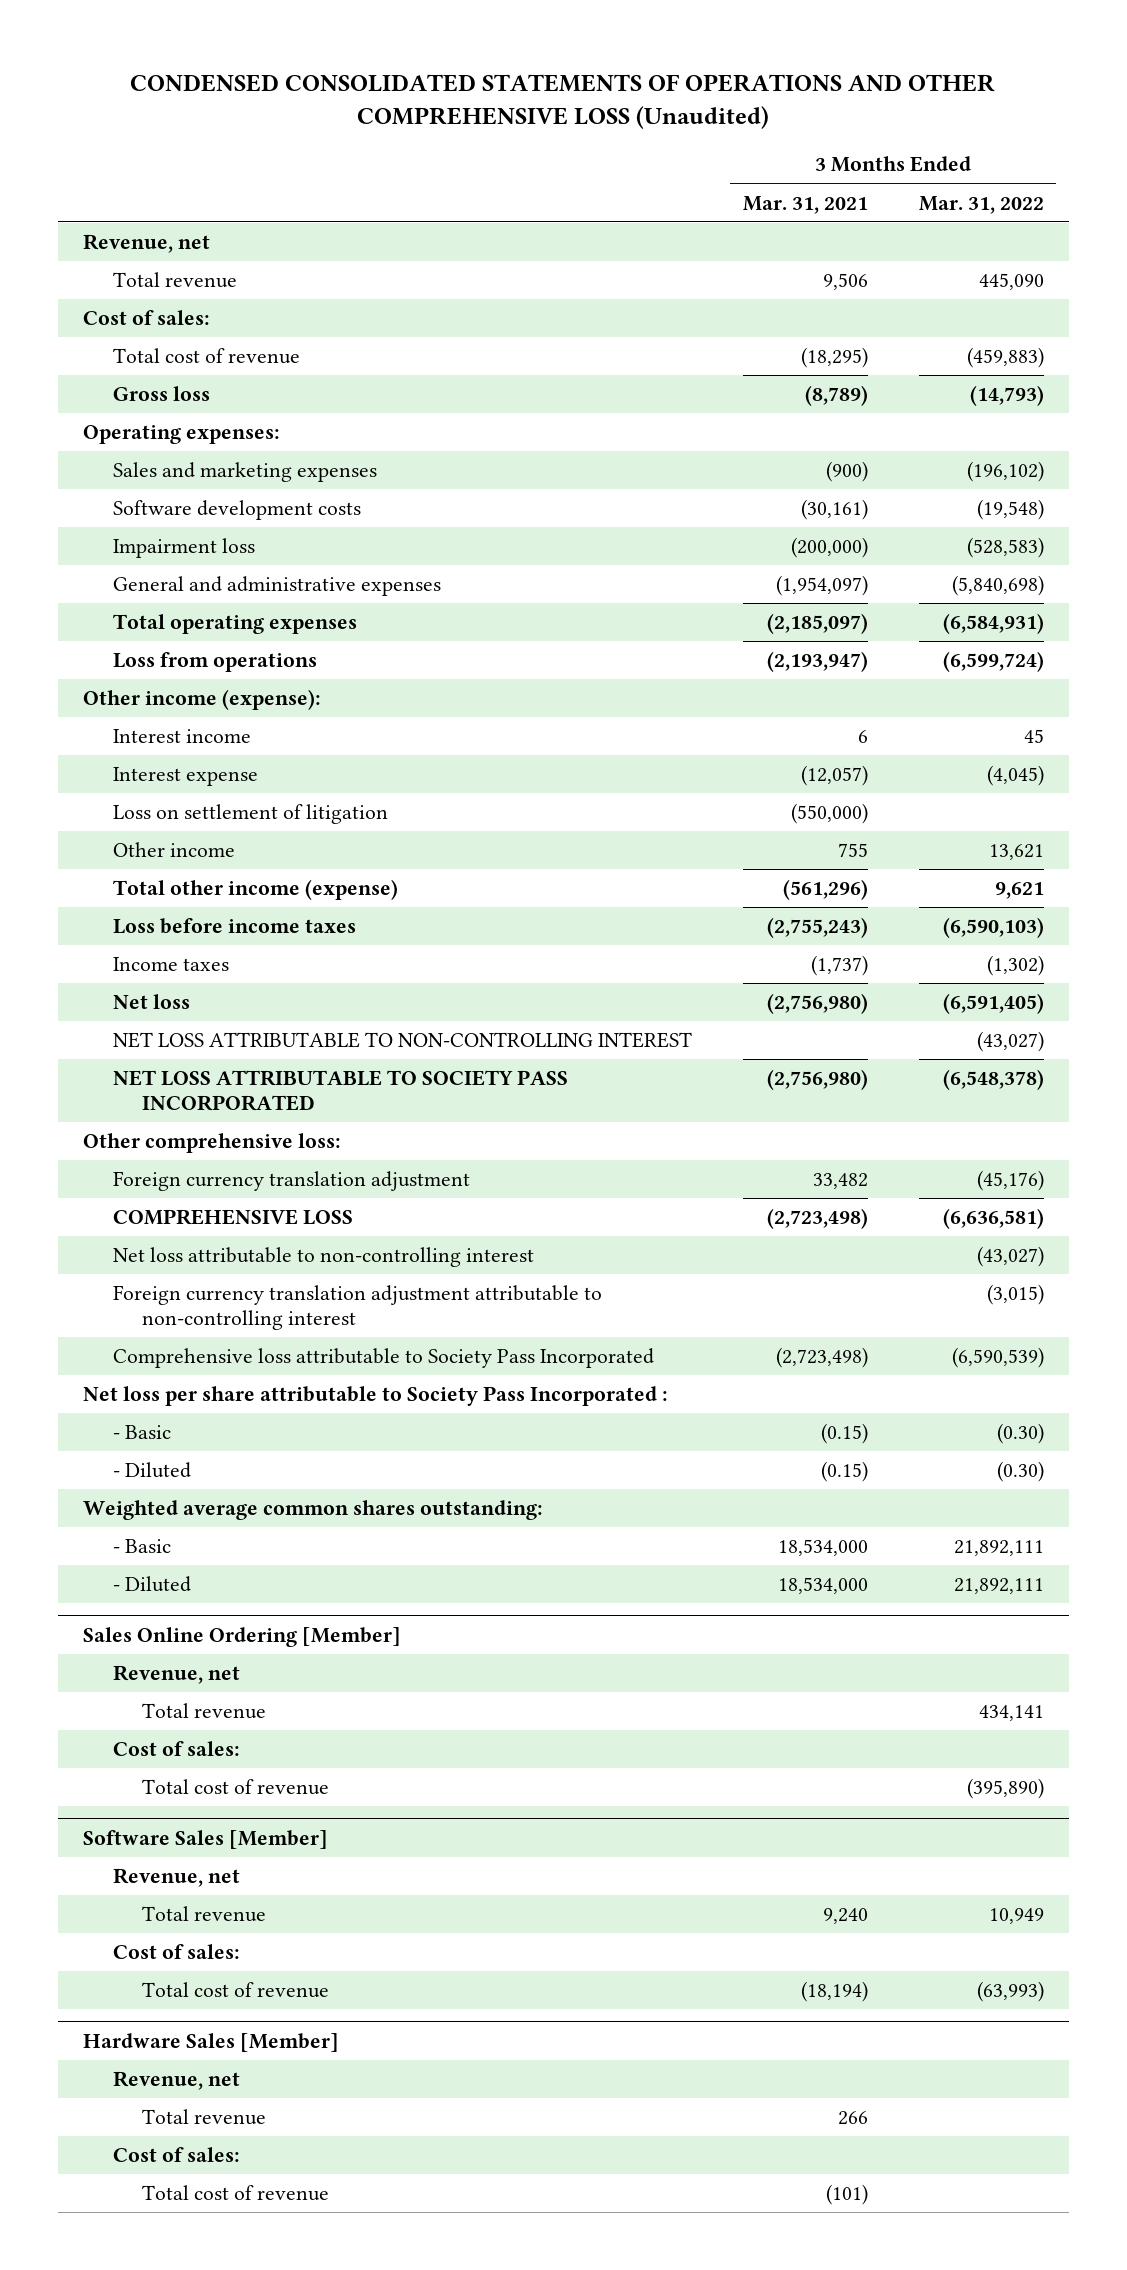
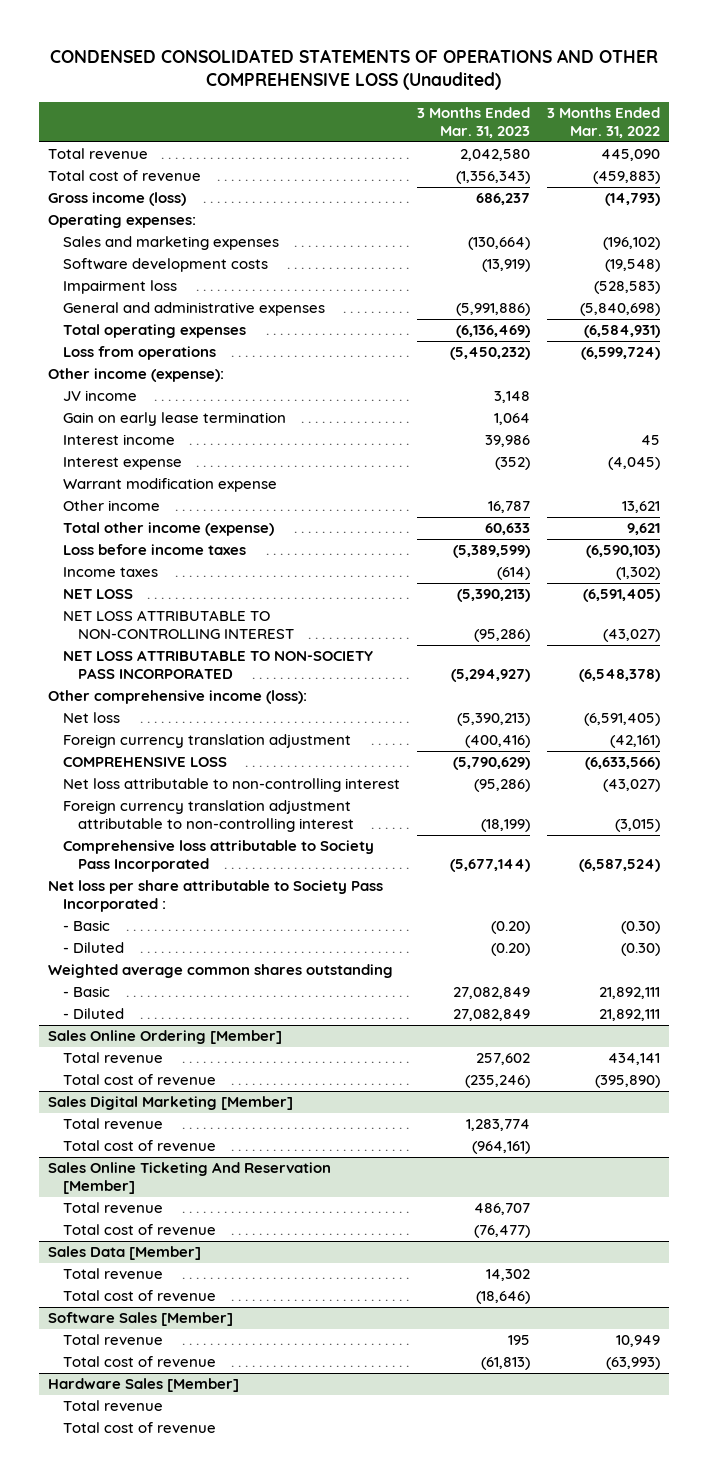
- | 3 Months Ended Mar. 31, 2021 | 3 Months Ended Mar. 31, 2022
+ | 3 Months Ended Mar. 31, 2023 | 3 Months Ended Mar. 31, 2022
- Revenue, net
- Cost of sales:
- Gross loss | (8,789) | (14,793)
+ Gross income (loss) | 686,237 | (14,793)
+ JV income | 3,148 |
+ Gain on early lease termination | 1,064 |
- Loss on settlement of litigation | (550,000) |
+ Warrant modification expense
+ NET LOSS | (5,390,213) | (6,591,405)
- NET LOSS ATTRIBUTABLE TO SOCIETY PASS INCORPORATED | (2,756,980) | (6,548,378)
- Other comprehensive loss:
- Foreign currency translation adjustment | 33,482 | (45,176)
- COMPREHENSIVE LOSS | (2,723,498) | (6,636,581)
+ NET LOSS ATTRIBUTABLE TO NON-SOCIETY PASS INCORPORATED | (5,294,927) | (6,548,378)
+ Other comprehensive income (loss):
moved down: Net loss | (5,390,213) | (6,591,405)
+ Foreign currency translation adjustment | (400,416) | (42,161)
+ COMPREHENSIVE LOSS | (5,790,629) | (6,633,566)
- Comprehensive loss attributable to Society Pass Incorporated | (2,723,498) | (6,590,539)
+ Comprehensive loss attributable to Society Pass Incorporated | (5,677,144) | (6,587,524)
- Weighted average common shares outstanding:
+ Weighted average common shares outstanding
@ Sales Online Ordering [Member]
- Revenue, net
- Cost of sales:
+ Sales Digital Marketing [Member]
+ Total revenue | 1,283,774 |
+ Total cost of revenue | (964,161) |
+ Sales Online Ticketing And Reservation [Member]
+ Total revenue | 486,707 |
+ Total cost of revenue | (76,477) |
+ Sales Data [Member]
+ Total revenue | 14,302 |
+ Total cost of revenue | (18,646) |
@ Software Sales [Member]
- Revenue, net
- Cost of sales:
@ Hardware Sales [Member]
- Revenue, net
- Cost of sales:

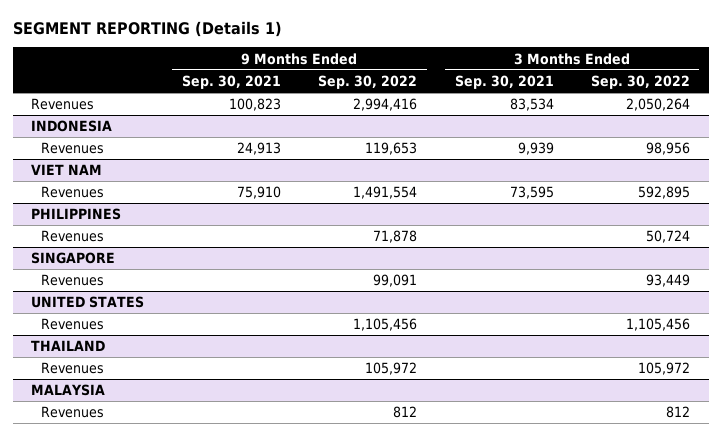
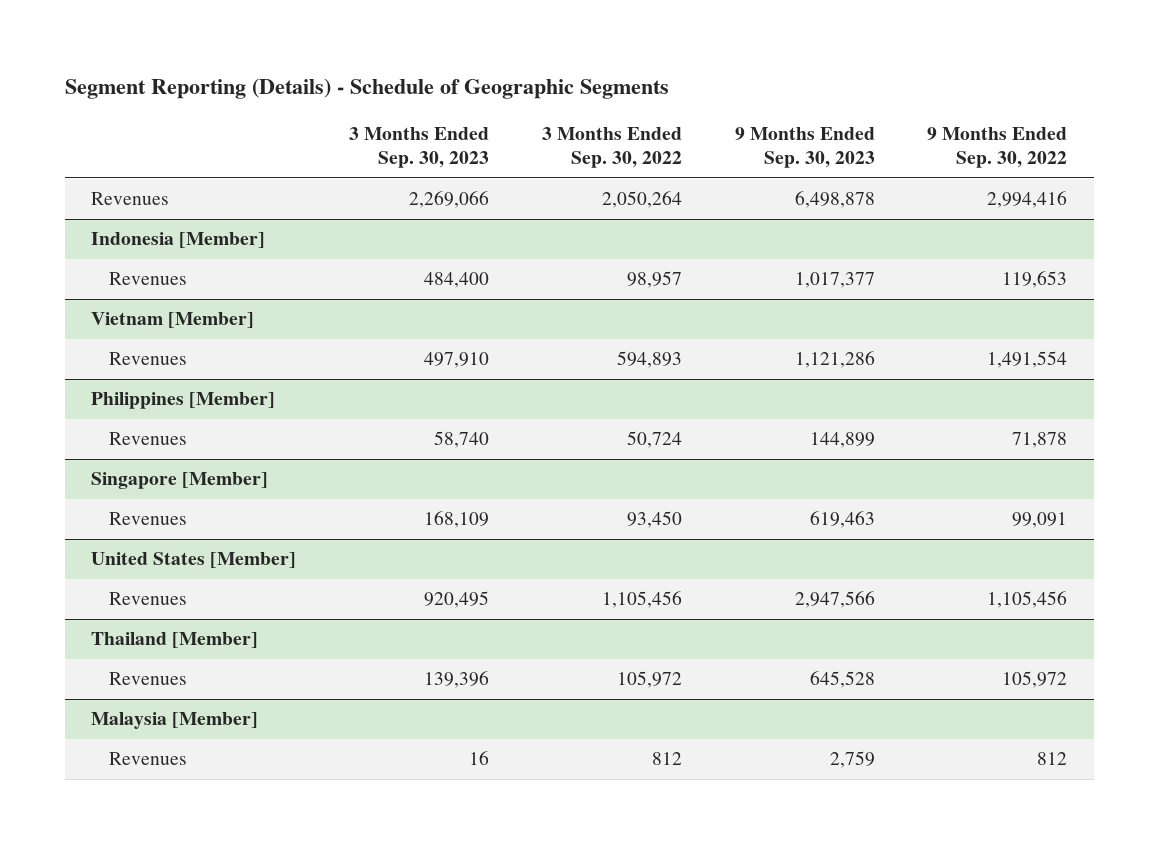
- SEGMENT REPORTING (Details 1)
+ Segment Reporting (Details) - Schedule of Geographic Segments
- | 9 Months Ended Sep. 30, 2021 | 9 Months Ended Sep. 30, 2022 | 3 Months Ended Sep. 30, 2021 | 3 Months Ended Sep. 30, 2022
+ | 3 Months Ended Sep. 30, 2023 | 3 Months Ended Sep. 30, 2022 | 9 Months Ended Sep. 30, 2023 | 9 Months Ended Sep. 30, 2022
- INDONESIA
- Revenues | 24,913 | 119,653 | 9,939 | 98,956
- VIET NAM
- Revenues | 75,910 | 1,491,554 | 73,595 | 592,895
- PHILIPPINES
+ Indonesia [Member]
+ Revenues | 484,400 | 98,957 | 1,017,377 | 119,653
+ Vietnam [Member]
+ Revenues | 497,910 | 594,893 | 1,121,286 | 1,491,554
+ Philippines [Member]
- SINGAPORE
- Revenues | | 99,091 | | 93,449
- UNITED STATES
+ Singapore [Member]
+ Revenues | 168,109 | 93,450 | 619,463 | 99,091
+ United States [Member]
- THAILAND
+ Thailand [Member]
- MALAYSIA
+ Malaysia [Member]

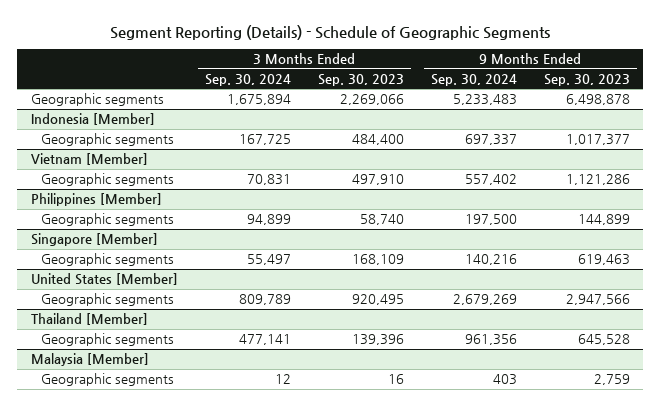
- | 3 Months Ended Sep. 30, 2023 | 3 Months Ended Sep. 30, 2022 | 9 Months Ended Sep. 30, 2023 | 9 Months Ended Sep. 30, 2022
+ | 3 Months Ended Sep. 30, 2024 | 3 Months Ended Sep. 30, 2023 | 9 Months Ended Sep. 30, 2024 | 9 Months Ended Sep. 30, 2023
- Revenues | 2,269,066 | 2,050,264 | 6,498,878 | 2,994,416
+ Geographic segments | 1,675,894 | 2,269,066 | 5,233,483 | 6,498,878
@ Indonesia [Member]
- Revenues | 484,400 | 98,957 | 1,017,377 | 119,653
+ Geographic segments | 167,725 | 484,400 | 697,337 | 1,017,377
@ Vietnam [Member]
- Revenues | 497,910 | 594,893 | 1,121,286 | 1,491,554
+ Geographic segments | 70,831 | 497,910 | 557,402 | 1,121,286
@ Philippines [Member]
- Revenues | 58,740 | 50,724 | 144,899 | 71,878
+ Geographic segments | 94,899 | 58,740 | 197,500 | 144,899
@ Singapore [Member]
- Revenues | 168,109 | 93,450 | 619,463 | 99,091
+ Geographic segments | 55,497 | 168,109 | 140,216 | 619,463
@ United States [Member]
- Revenues | 920,495 | 1,105,456 | 2,947,566 | 1,105,456
+ Geographic segments | 809,789 | 920,495 | 2,679,269 | 2,947,566
@ Thailand [Member]
- Revenues | 139,396 | 105,972 | 645,528 | 105,972
+ Geographic segments | 477,141 | 139,396 | 961,356 | 645,528
@ Malaysia [Member]
- Revenues | 16 | 812 | 2,759 | 812
+ Geographic segments | 12 | 16 | 403 | 2,759

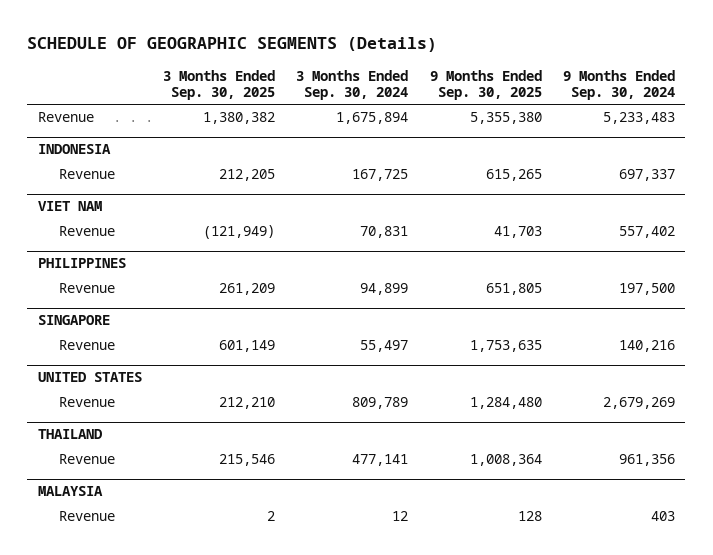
- Segment Reporting (Details) - Schedule of Geographic Segments
+ SCHEDULE OF GEOGRAPHIC SEGMENTS (Details)
- | 3 Months Ended Sep. 30, 2024 | 3 Months Ended Sep. 30, 2023 | 9 Months Ended Sep. 30, 2024 | 9 Months Ended Sep. 30, 2023
+ | 3 Months Ended Sep. 30, 2025 | 3 Months Ended Sep. 30, 2024 | 9 Months Ended Sep. 30, 2025 | 9 Months Ended Sep. 30, 2024
- Geographic segments | 1,675,894 | 2,269,066 | 5,233,483 | 6,498,878
- Indonesia [Member]
- Geographic segments | 167,725 | 484,400 | 697,337 | 1,017,377
- Vietnam [Member]
- Geographic segments | 70,831 | 497,910 | 557,402 | 1,121,286
- Philippines [Member]
- Geographic segments | 94,899 | 58,740 | 197,500 | 144,899
- Singapore [Member]
- Geographic segments | 55,497 | 168,109 | 140,216 | 619,463
- United States [Member]
- Geographic segments | 809,789 | 920,495 | 2,679,269 | 2,947,566
- Thailand [Member]
- Geographic segments | 477,141 | 139,396 | 961,356 | 645,528
- Malaysia [Member]
- Geographic segments | 12 | 16 | 403 | 2,759
+ Revenue | 1,380,382 | 1,675,894 | 5,355,380 | 5,233,483
+ INDONESIA
+ Revenue | 212,205 | 167,725 | 615,265 | 697,337
+ VIET NAM
+ Revenue | (121,949) | 70,831 | 41,703 | 557,402
+ PHILIPPINES
+ Revenue | 261,209 | 94,899 | 651,805 | 197,500
+ SINGAPORE
+ Revenue | 601,149 | 55,497 | 1,753,635 | 140,216
+ UNITED STATES
+ Revenue | 212,210 | 809,789 | 1,284,480 | 2,679,269
+ THAILAND
+ Revenue | 215,546 | 477,141 | 1,008,364 | 961,356
+ MALAYSIA
+ Revenue | 2 | 12 | 128 | 403

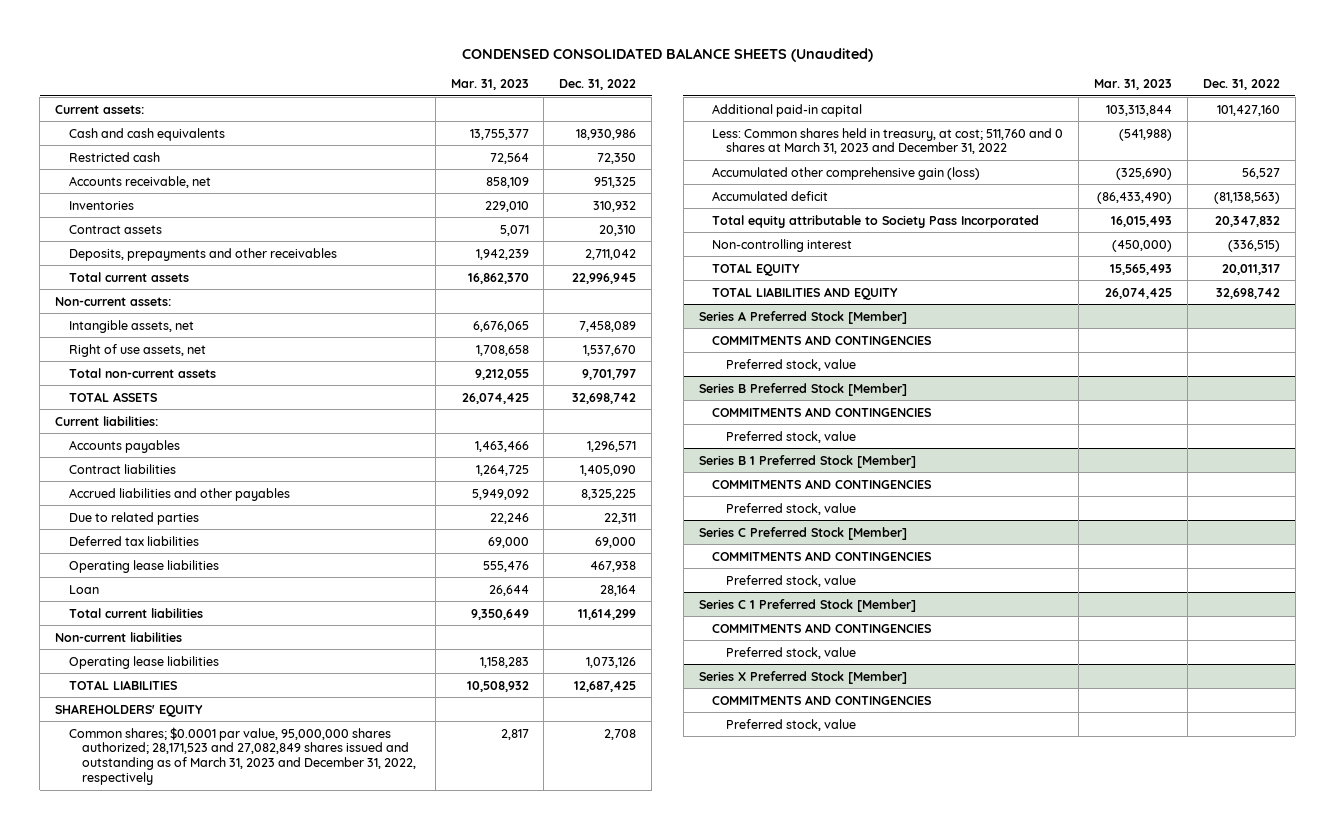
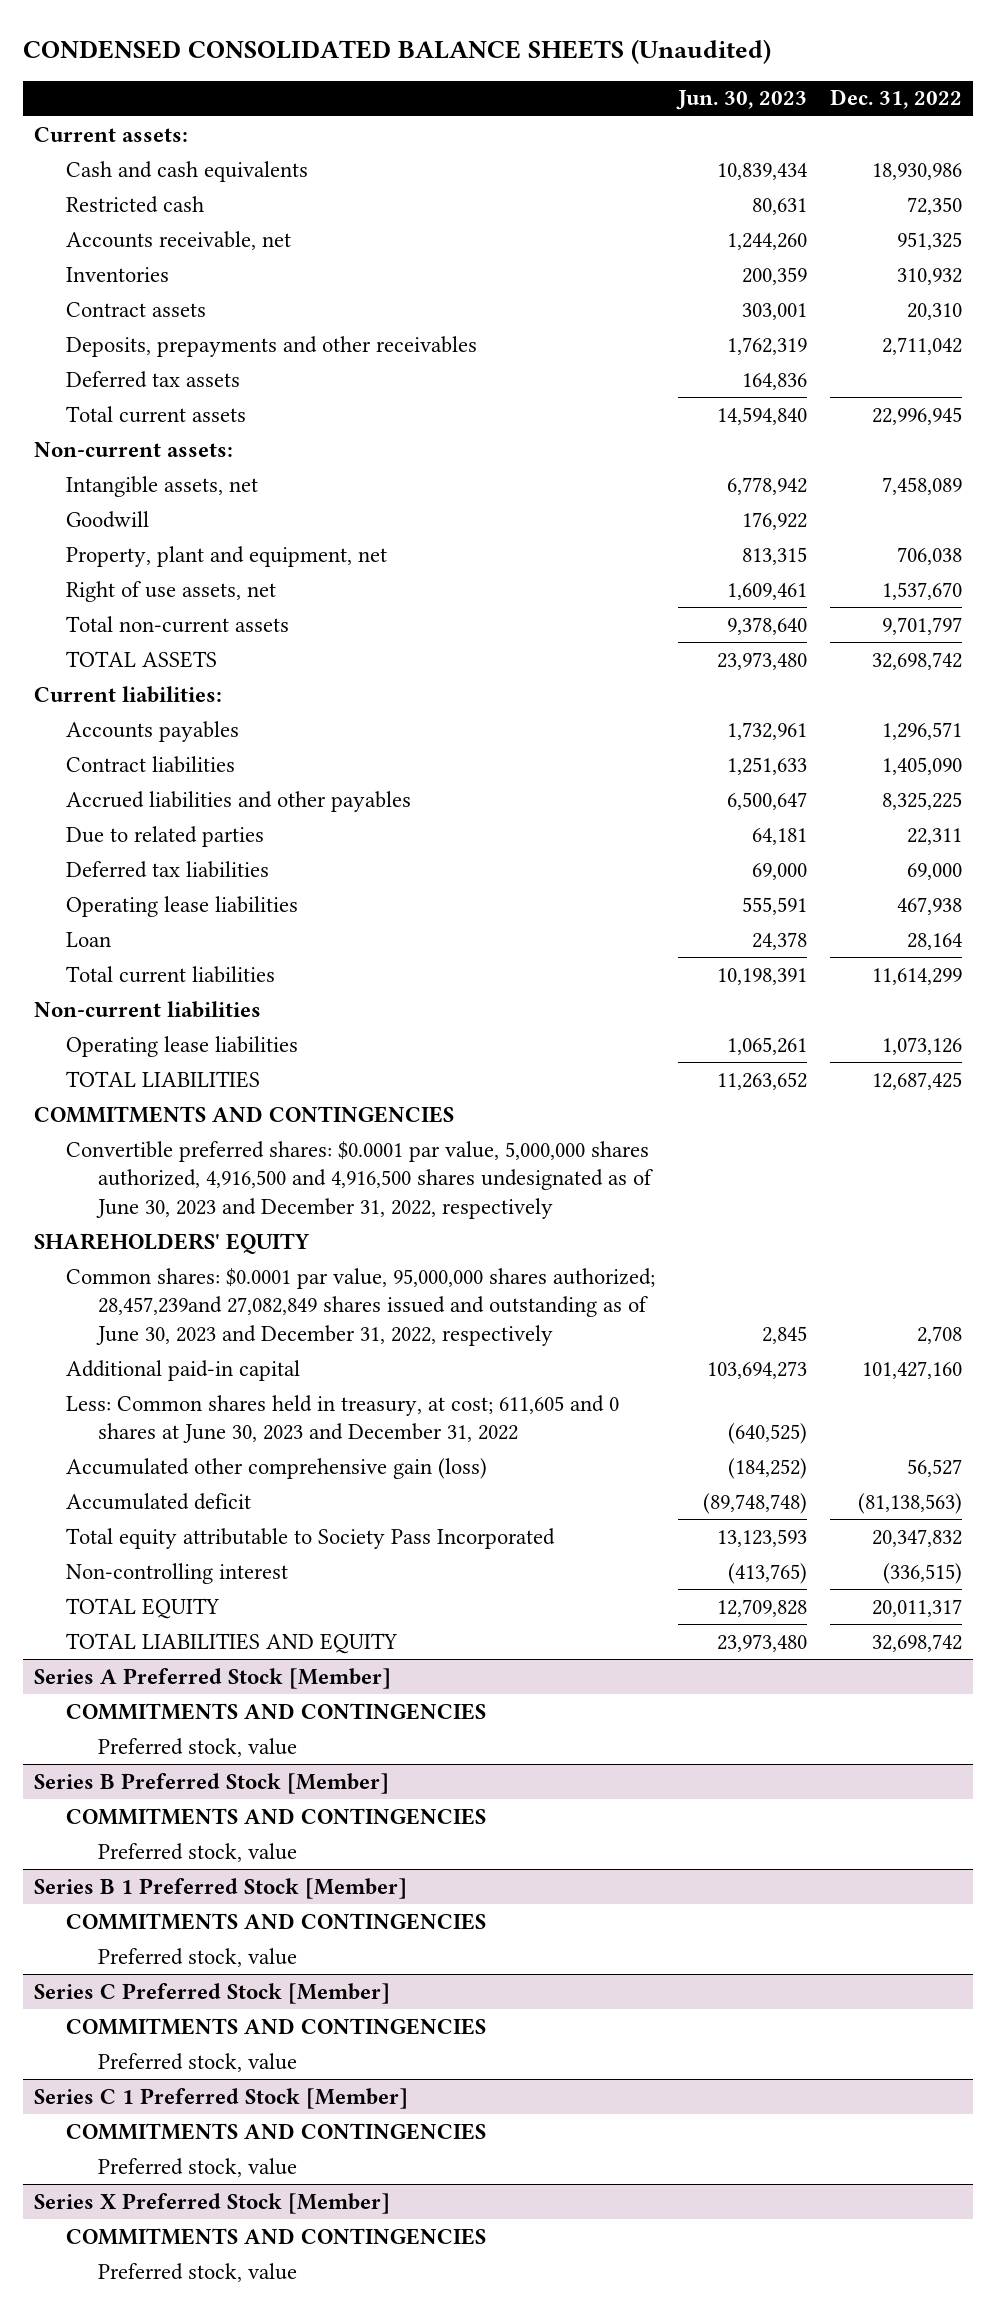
- | Mar. 31, 2023 | Dec. 31, 2022
+ | Jun. 30, 2023 | Dec. 31, 2022
+ Deferred tax assets | 164,836 |
+ Goodwill | 176,922 |
+ Property, plant and equipment, net | 813,315 | 706,038
+ COMMITMENTS AND CONTINGENCIES
+ Convertible preferred shares: $0.0001 par value, 5,000,000 shares authorized, 4,916,500 and 4,916,500 shares undesignated as of June 30, 2023 and December 31, 2022, respectively
- Common shares; $0.0001 par value, 95,000,000 shares authorized; 28,171,523 and 27,082,849 shares issued and outstanding as of March 31, 2023 and December 31, 2022, respectively | 2,817 | 2,708
+ Common shares: $0.0001 par value, 95,000,000 shares authorized; 28,457,239and 27,082,849 shares issued and outstanding as of June 30, 2023 and December 31, 2022, respectively | 2,845 | 2,708
- Less: Common shares held in treasury, at cost; 511,760 and 0 shares at March 31, 2023 and December 31, 2022 | (541,988) |
+ Less: Common shares held in treasury, at cost; 611,605 and 0 shares at June 30, 2023 and December 31, 2022 | (640,525) |

